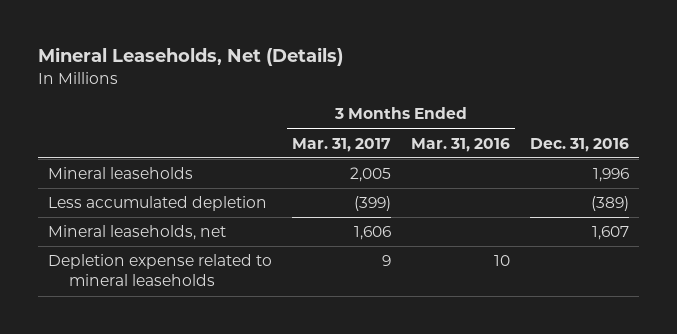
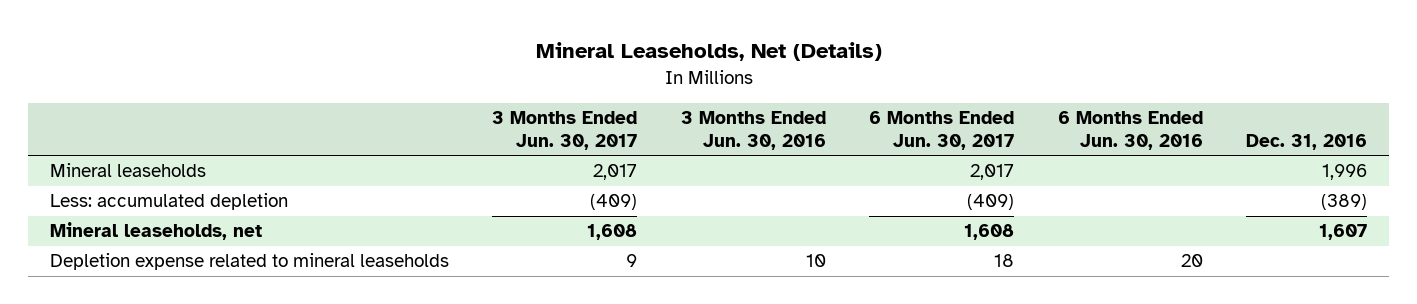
- | 3 Months Ended Mar. 31, 2017 | 3 Months Ended Mar. 31, 2016 | Dec. 31, 2016
+ | 3 Months Ended Jun. 30, 2017 | 3 Months Ended Jun. 30, 2016 | 6 Months Ended Jun. 30, 2017 | 6 Months Ended Jun. 30, 2016 | Dec. 31, 2016
- Less accumulated depletion | (399) | | (389)
+ Less: accumulated depletion | (409) | | (409) | | (389)

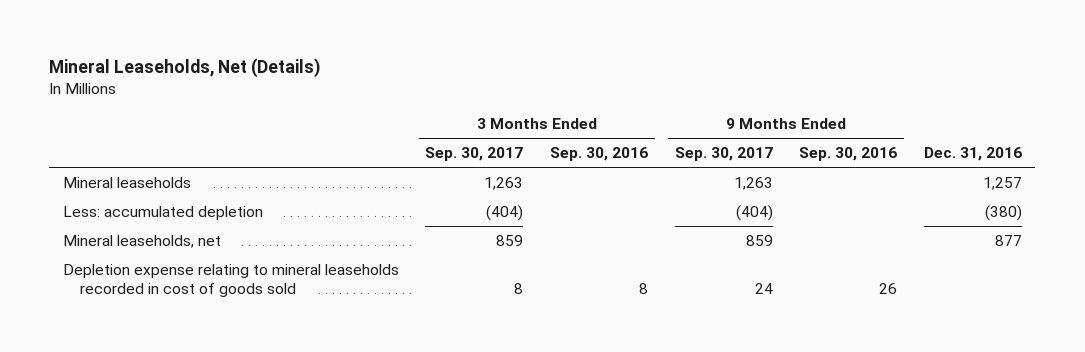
- | 3 Months Ended Jun. 30, 2017 | 3 Months Ended Jun. 30, 2016 | 6 Months Ended Jun. 30, 2017 | 6 Months Ended Jun. 30, 2016 | Dec. 31, 2016
+ | 3 Months Ended Sep. 30, 2017 | 3 Months Ended Sep. 30, 2016 | 9 Months Ended Sep. 30, 2017 | 9 Months Ended Sep. 30, 2016 | Dec. 31, 2016
- Mineral leaseholds | 2,017 | | 2,017 | | 1,996
- Less: accumulated depletion | (409) | | (409) | | (389)
- Mineral leaseholds, net | 1,608 | | 1,608 | | 1,607
- Depletion expense related to mineral leaseholds | 9 | 10 | 18 | 20 |
+ Mineral leaseholds | 1,263 | | 1,263 | | 1,257
+ Less: accumulated depletion | (404) | | (404) | | (380)
+ Mineral leaseholds, net | 859 | | 859 | | 877
+ Depletion expense relating to mineral leaseholds recorded in cost of goods sold | 8 | 8 | 24 | 26 |

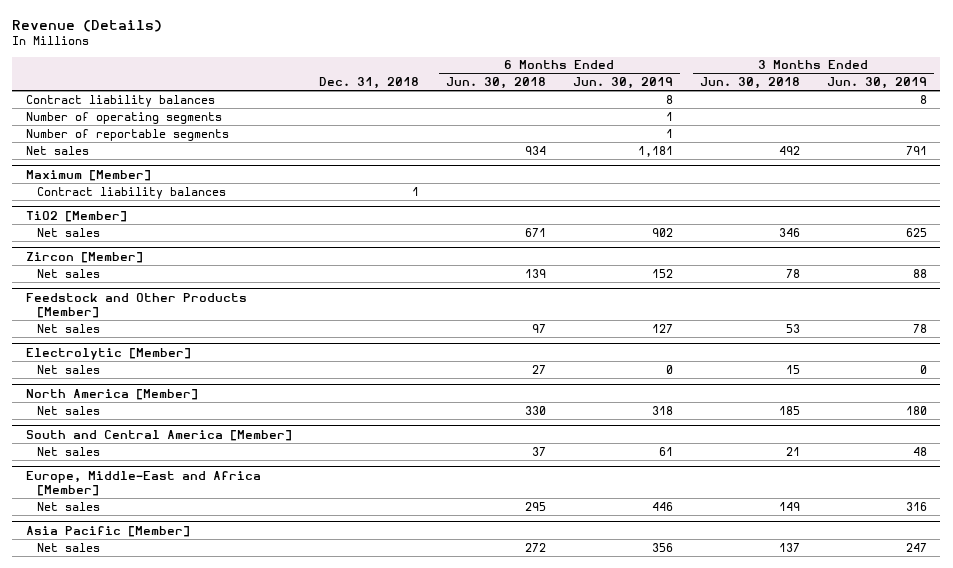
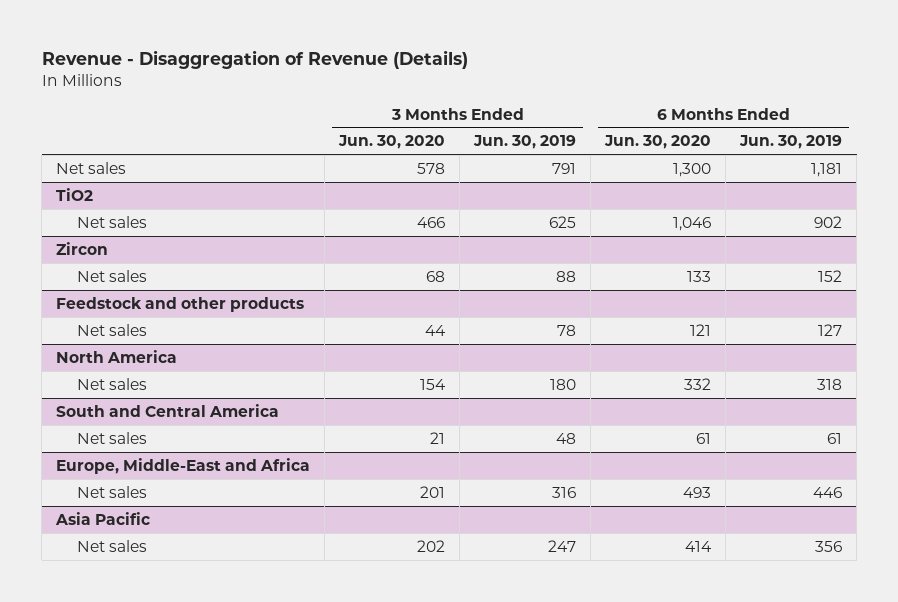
- Revenue (Details)
+ Revenue - Disaggregation of Revenue (Details)
- | Dec. 31, 2018 | 6 Months Ended Jun. 30, 2018 | 6 Months Ended Jun. 30, 2019 | 3 Months Ended Jun. 30, 2018 | 3 Months Ended Jun. 30, 2019
+ | 3 Months Ended Jun. 30, 2020 | 3 Months Ended Jun. 30, 2019 | 6 Months Ended Jun. 30, 2020 | 6 Months Ended Jun. 30, 2019
- Contract liability balances | | | 8 | | 8
- Number of operating segments | | | 1 | |
- Number of reportable segments | | | 1 | |
- Maximum [Member]
- Contract liability balances | 1 | | | |
- TiO2 [Member]
+ TiO2
- Zircon [Member]
+ Zircon
- Feedstock and Other Products [Member]
+ Feedstock and other products
- Electrolytic [Member]
- Net sales | | 27 | 0 | 15 | 0
- North America [Member]
+ North America
- South and Central America [Member]
+ South and Central America
- Europe, Middle-East and Africa [Member]
+ Europe, Middle-East and Africa
- Asia Pacific [Member]
+ Asia Pacific

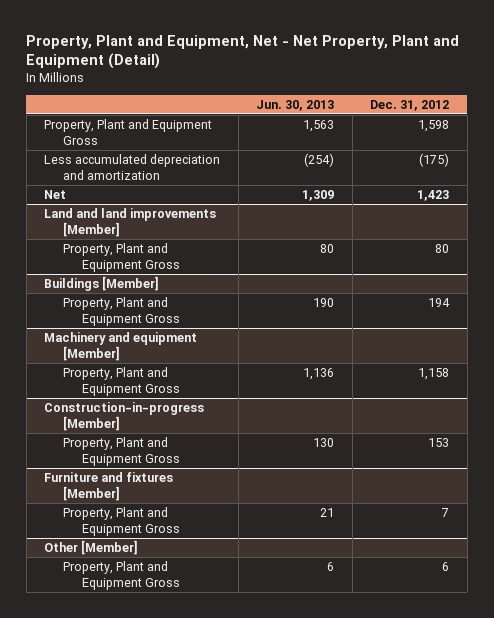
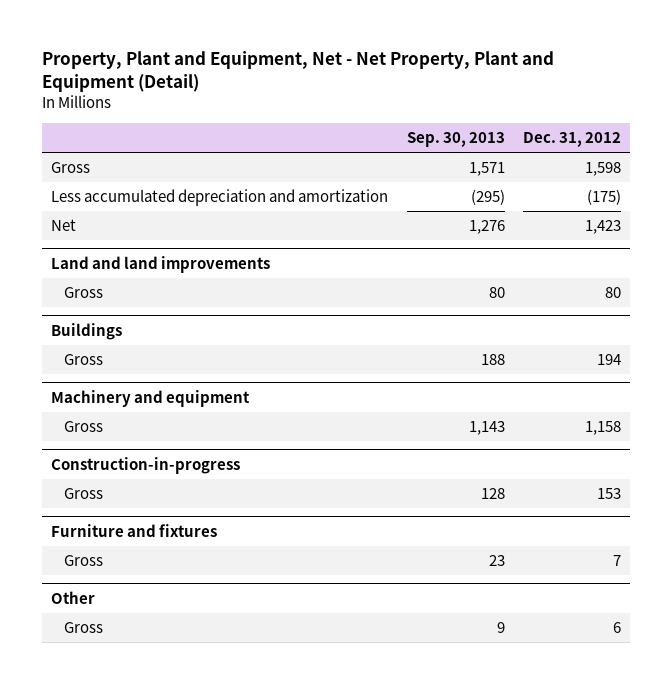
- | Jun. 30, 2013 | Dec. 31, 2012
+ | Sep. 30, 2013 | Dec. 31, 2012
- Property, Plant and Equipment Gross | 1,563 | 1,598
+ Gross | 1,571 | 1,598
- Land and land improvements [Member]
- Property, Plant and Equipment Gross | 80 | 80
- Buildings [Member]
- Property, Plant and Equipment Gross | 190 | 194
- Machinery and equipment [Member]
- Property, Plant and Equipment Gross | 1,136 | 1,158
- Construction-in-progress [Member]
- Property, Plant and Equipment Gross | 130 | 153
- Furniture and fixtures [Member]
- Property, Plant and Equipment Gross | 21 | 7
- Other [Member]
- Property, Plant and Equipment Gross | 6 | 6
+ Land and land improvements
+ Gross | 80 | 80
+ Buildings
+ Gross | 188 | 194
+ Machinery and equipment
+ Gross | 1,143 | 1,158
+ Construction-in-progress
+ Gross | 128 | 153
+ Furniture and fixtures
+ Gross | 23 | 7
+ Other
+ Gross | 9 | 6

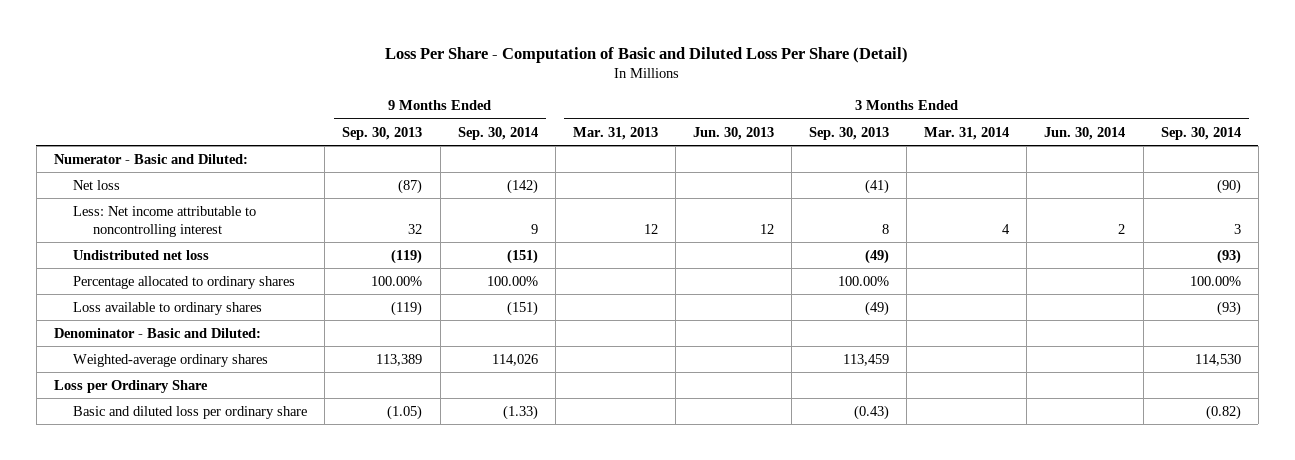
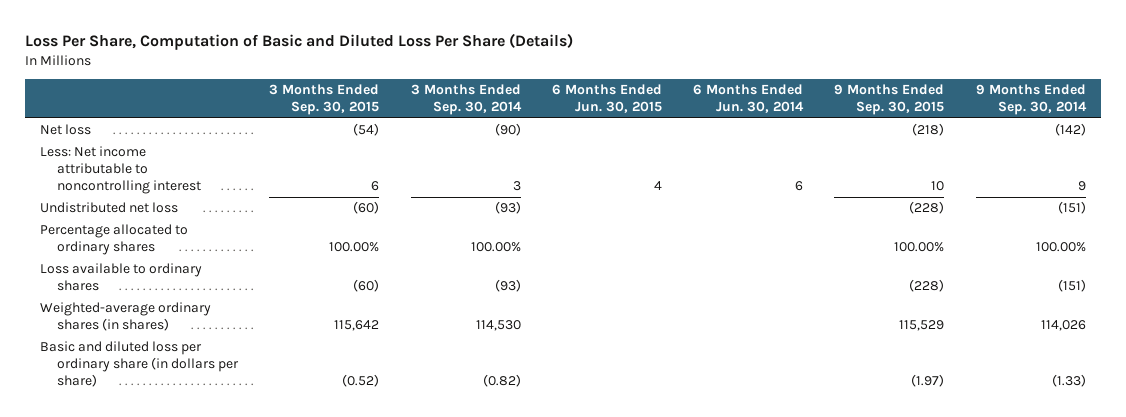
- Loss Per Share - Computation of Basic and Diluted Loss Per Share (Detail)
+ Loss Per Share, Computation of Basic and Diluted Loss Per Share (Details)
- | 9 Months Ended Sep. 30, 2013 | 9 Months Ended Sep. 30, 2014 | 3 Months Ended Mar. 31, 2013 | 3 Months Ended Jun. 30, 2013 | 3 Months Ended Sep. 30, 2013 | 3 Months Ended Mar. 31, 2014 | 3 Months Ended Jun. 30, 2014 | 3 Months Ended Sep. 30, 2014
+ | 3 Months Ended Sep. 30, 2015 | 3 Months Ended Sep. 30, 2014 | 6 Months Ended Jun. 30, 2015 | 6 Months Ended Jun. 30, 2014 | 9 Months Ended Sep. 30, 2015 | 9 Months Ended Sep. 30, 2014
- Numerator - Basic and Diluted:
- Denominator - Basic and Diluted:
- Weighted-average ordinary shares | 113,389 | 114,026 | | | 113,459 | | | 114,530
- Loss per Ordinary Share
- Basic and diluted loss per ordinary share | (1.05) | (1.33) | | | (0.43) | | | (0.82)
+ Weighted-average ordinary shares (in shares) | 115,642 | 114,530 | | | 115,529 | 114,026
+ Basic and diluted loss per ordinary share (in dollars per share) | (0.52) | (0.82) | | | (1.97) | (1.33)

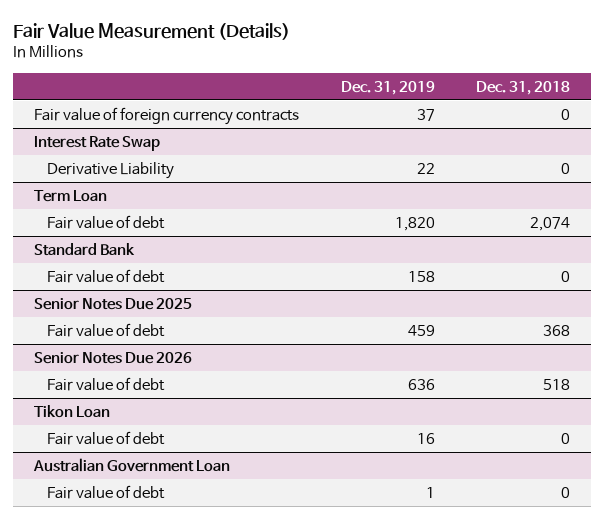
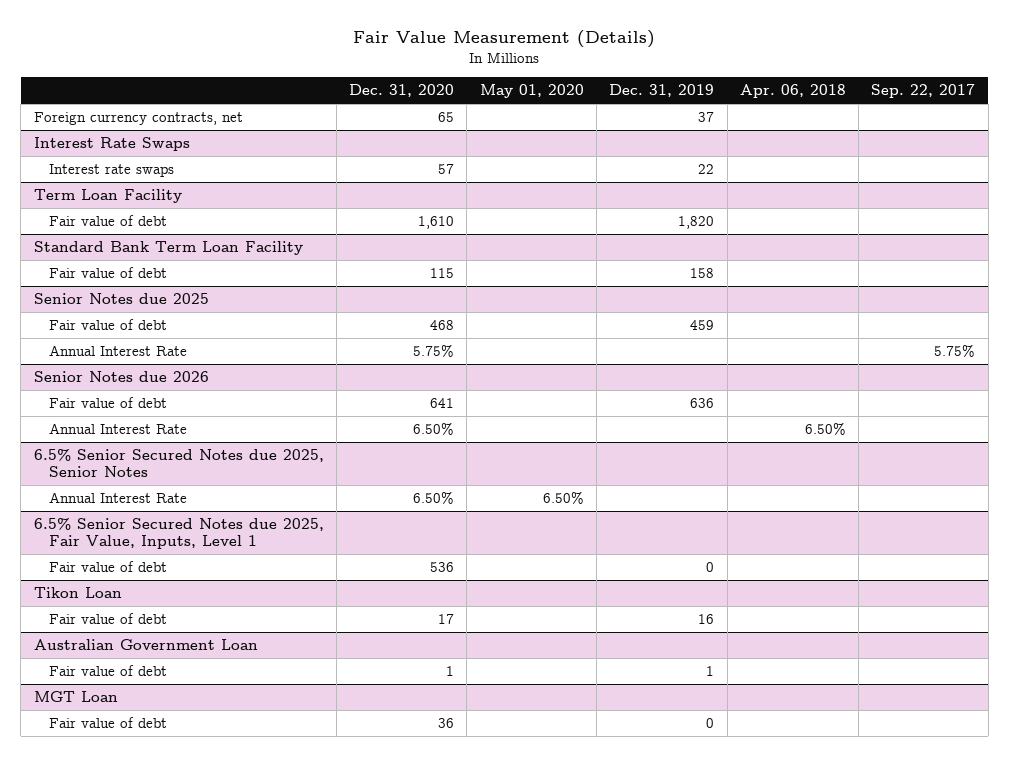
- | Dec. 31, 2019 | Dec. 31, 2018
+ | Dec. 31, 2020 | May 01, 2020 | Dec. 31, 2019 | Apr. 06, 2018 | Sep. 22, 2017
- Fair value of foreign currency contracts | 37 | 0
- Interest Rate Swap
- Derivative Liability | 22 | 0
- Term Loan
+ Foreign currency contracts, net | 65 | | 37 | |
+ Interest Rate Swaps
+ Interest rate swaps | 57 | | 22 | |
+ Term Loan Facility
- Standard Bank
+ Standard Bank Term Loan Facility
- Senior Notes Due 2025
+ Senior Notes due 2025
- Senior Notes Due 2026
+ Annual Interest Rate | 5.75% | | | | 5.75%
+ Senior Notes due 2026
+ Annual Interest Rate | 6.50% | | | 6.50% |
+ 6.5% Senior Secured Notes due 2025, Senior Notes
+ Annual Interest Rate | 6.50% | 6.50% | | |
+ 6.5% Senior Secured Notes due 2025, Fair Value, Inputs, Level 1
+ Fair value of debt | 536 | | 0 | |
+ MGT Loan
+ Fair value of debt | 36 | | 0 | |

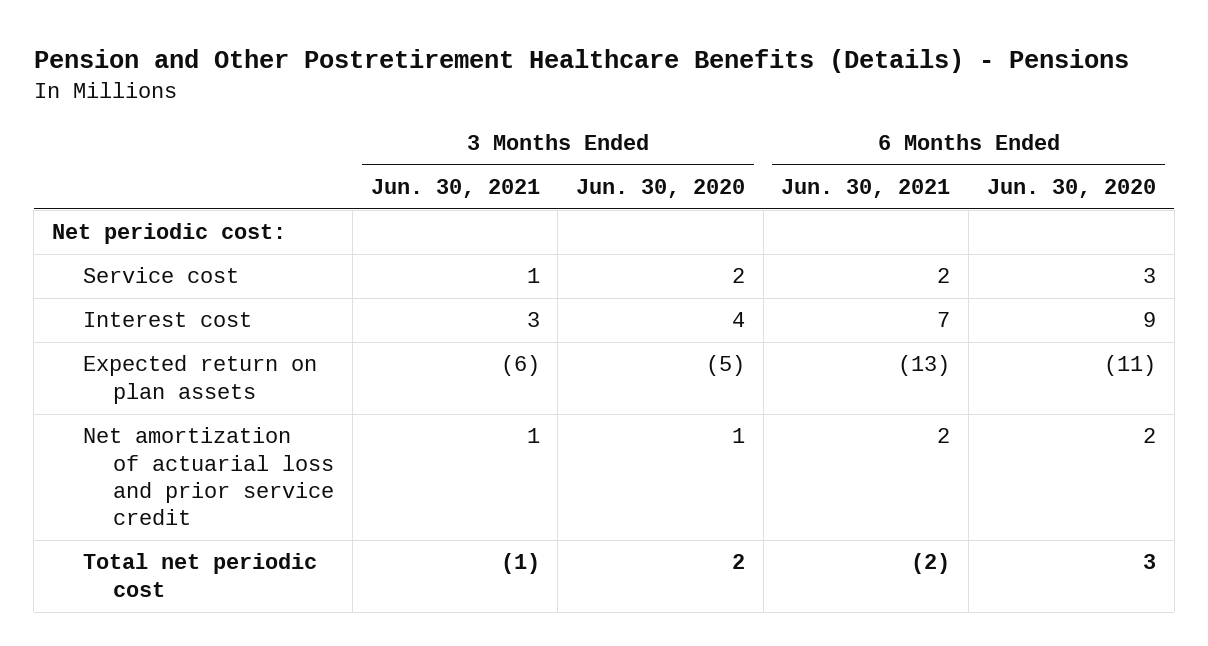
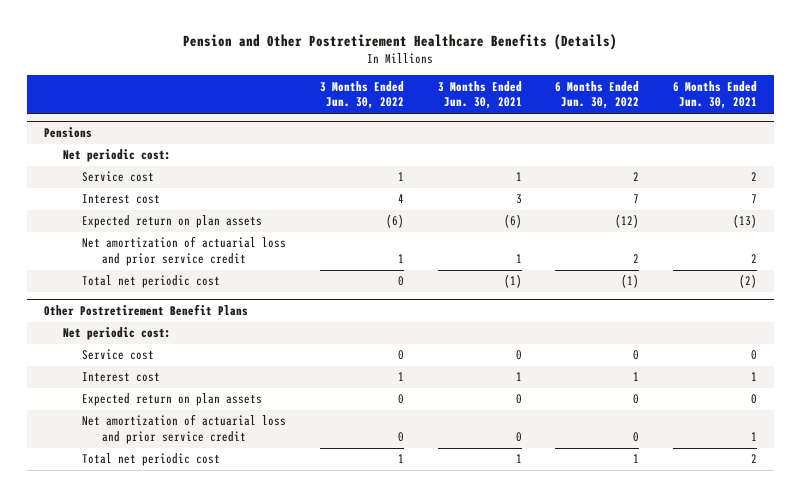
- Pension and Other Postretirement Healthcare Benefits (Details) - Pensions
+ Pension and Other Postretirement Healthcare Benefits (Details)
- | 3 Months Ended Jun. 30, 2021 | 3 Months Ended Jun. 30, 2020 | 6 Months Ended Jun. 30, 2021 | 6 Months Ended Jun. 30, 2020
+ | 3 Months Ended Jun. 30, 2022 | 3 Months Ended Jun. 30, 2021 | 6 Months Ended Jun. 30, 2022 | 6 Months Ended Jun. 30, 2021
+ Pensions
+ Other Postretirement Benefit Plans
+ Net periodic cost:
+ Service cost | 0 | 0 | 0 | 0
+ Interest cost | 1 | 1 | 1 | 1
+ Expected return on plan assets | 0 | 0 | 0 | 0
+ Net amortization of actuarial loss and prior service credit | 0 | 0 | 0 | 1
+ Total net periodic cost | 1 | 1 | 1 | 2

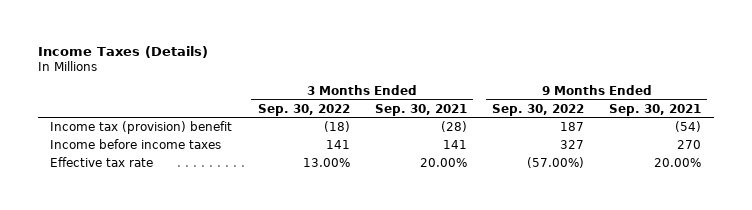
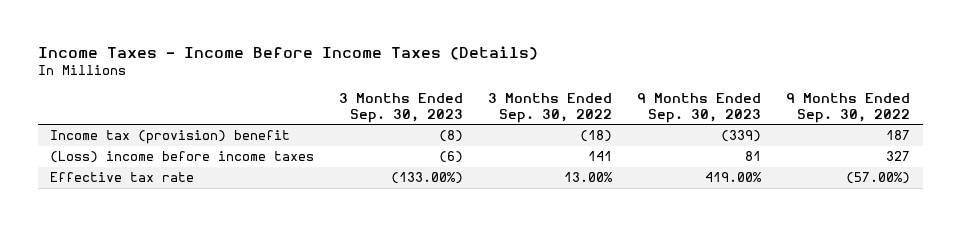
- Income Taxes (Details)
+ Income Taxes - Income Before Income Taxes (Details)
- | 3 Months Ended Sep. 30, 2022 | 3 Months Ended Sep. 30, 2021 | 9 Months Ended Sep. 30, 2022 | 9 Months Ended Sep. 30, 2021
+ | 3 Months Ended Sep. 30, 2023 | 3 Months Ended Sep. 30, 2022 | 9 Months Ended Sep. 30, 2023 | 9 Months Ended Sep. 30, 2022
- Income before income taxes | 141 | 141 | 327 | 270
+ (Loss) income before income taxes | (6) | 141 | 81 | 327

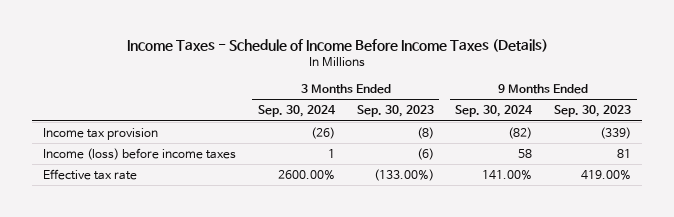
- Income Taxes - Income Before Income Taxes (Details)
+ Income Taxes - Schedule of Income Before Income Taxes (Details)
- | 3 Months Ended Sep. 30, 2023 | 3 Months Ended Sep. 30, 2022 | 9 Months Ended Sep. 30, 2023 | 9 Months Ended Sep. 30, 2022
+ | 3 Months Ended Sep. 30, 2024 | 3 Months Ended Sep. 30, 2023 | 9 Months Ended Sep. 30, 2024 | 9 Months Ended Sep. 30, 2023
- Income tax (provision) benefit | (8) | (18) | (339) | 187
- (Loss) income before income taxes | (6) | 141 | 81 | 327
+ Income tax provision | (26) | (8) | (82) | (339)
+ Income (loss) before income taxes | 1 | (6) | 58 | 81

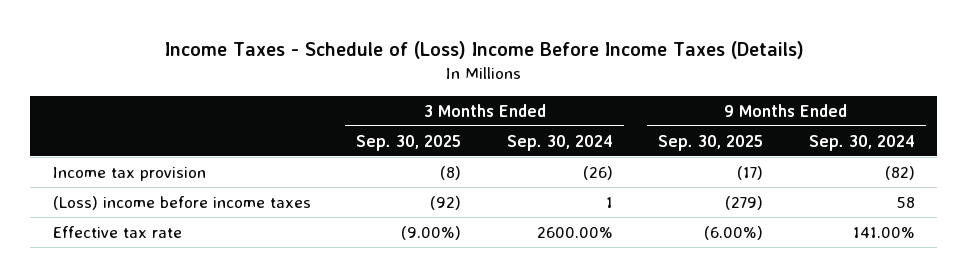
- Income Taxes - Schedule of Income Before Income Taxes (Details)
+ Income Taxes - Schedule of (Loss) Income Before Income Taxes (Details)
- | 3 Months Ended Sep. 30, 2024 | 3 Months Ended Sep. 30, 2023 | 9 Months Ended Sep. 30, 2024 | 9 Months Ended Sep. 30, 2023
+ | 3 Months Ended Sep. 30, 2025 | 3 Months Ended Sep. 30, 2024 | 9 Months Ended Sep. 30, 2025 | 9 Months Ended Sep. 30, 2024
- Income (loss) before income taxes | 1 | (6) | 58 | 81
+ (Loss) income before income taxes | (92) | 1 | (279) | 58

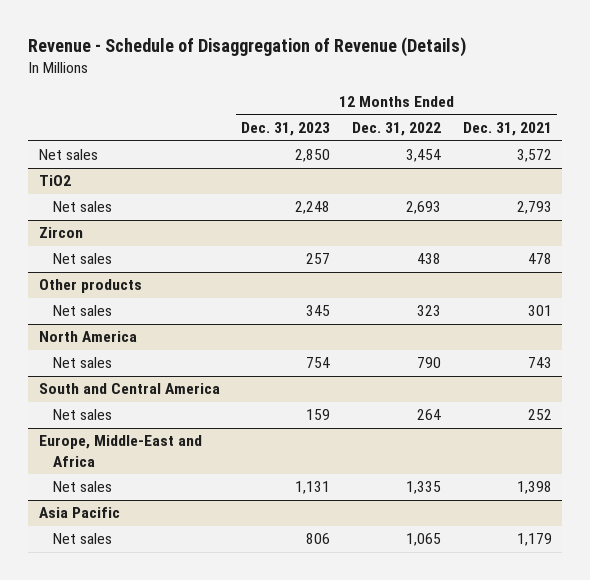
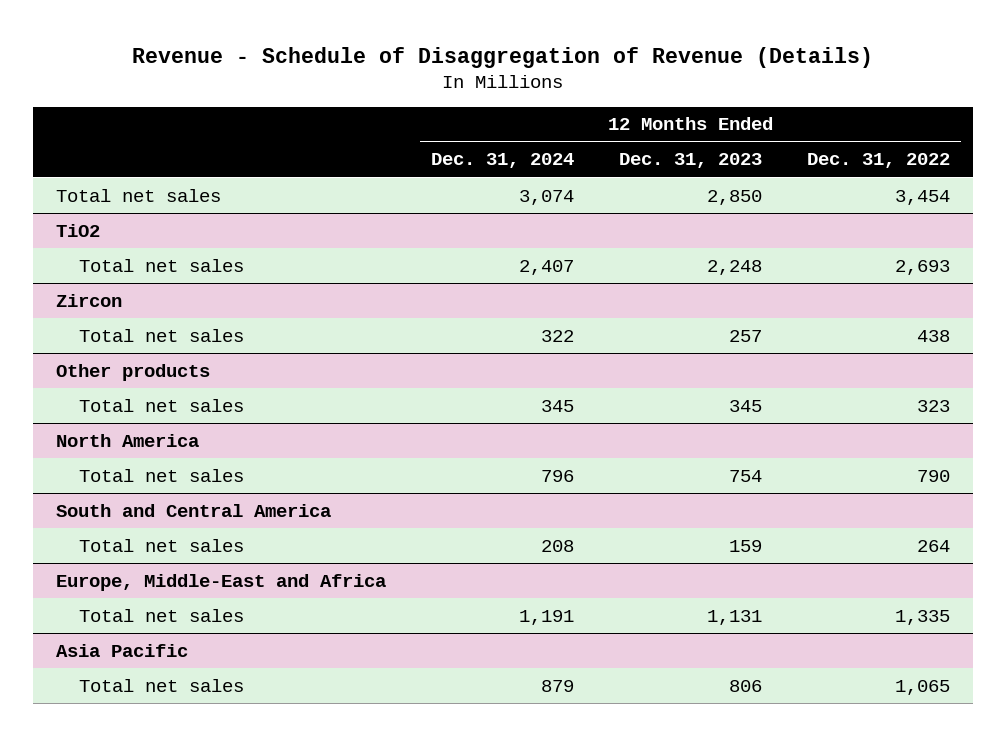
- | 12 Months Ended Dec. 31, 2023 | 12 Months Ended Dec. 31, 2022 | 12 Months Ended Dec. 31, 2021
+ | 12 Months Ended Dec. 31, 2024 | 12 Months Ended Dec. 31, 2023 | 12 Months Ended Dec. 31, 2022
- Net sales | 2,850 | 3,454 | 3,572
+ Total net sales | 3,074 | 2,850 | 3,454
@ TiO2
- Net sales | 2,248 | 2,693 | 2,793
+ Total net sales | 2,407 | 2,248 | 2,693
@ Zircon
- Net sales | 257 | 438 | 478
+ Total net sales | 322 | 257 | 438
@ Other products
- Net sales | 345 | 323 | 301
+ Total net sales | 345 | 345 | 323
@ North America
- Net sales | 754 | 790 | 743
+ Total net sales | 796 | 754 | 790
@ South and Central America
- Net sales | 159 | 264 | 252
+ Total net sales | 208 | 159 | 264
@ Europe, Middle-East and Africa
- Net sales | 1,131 | 1,335 | 1,398
+ Total net sales | 1,191 | 1,131 | 1,335
@ Asia Pacific
- Net sales | 806 | 1,065 | 1,179
+ Total net sales | 879 | 806 | 1,065

